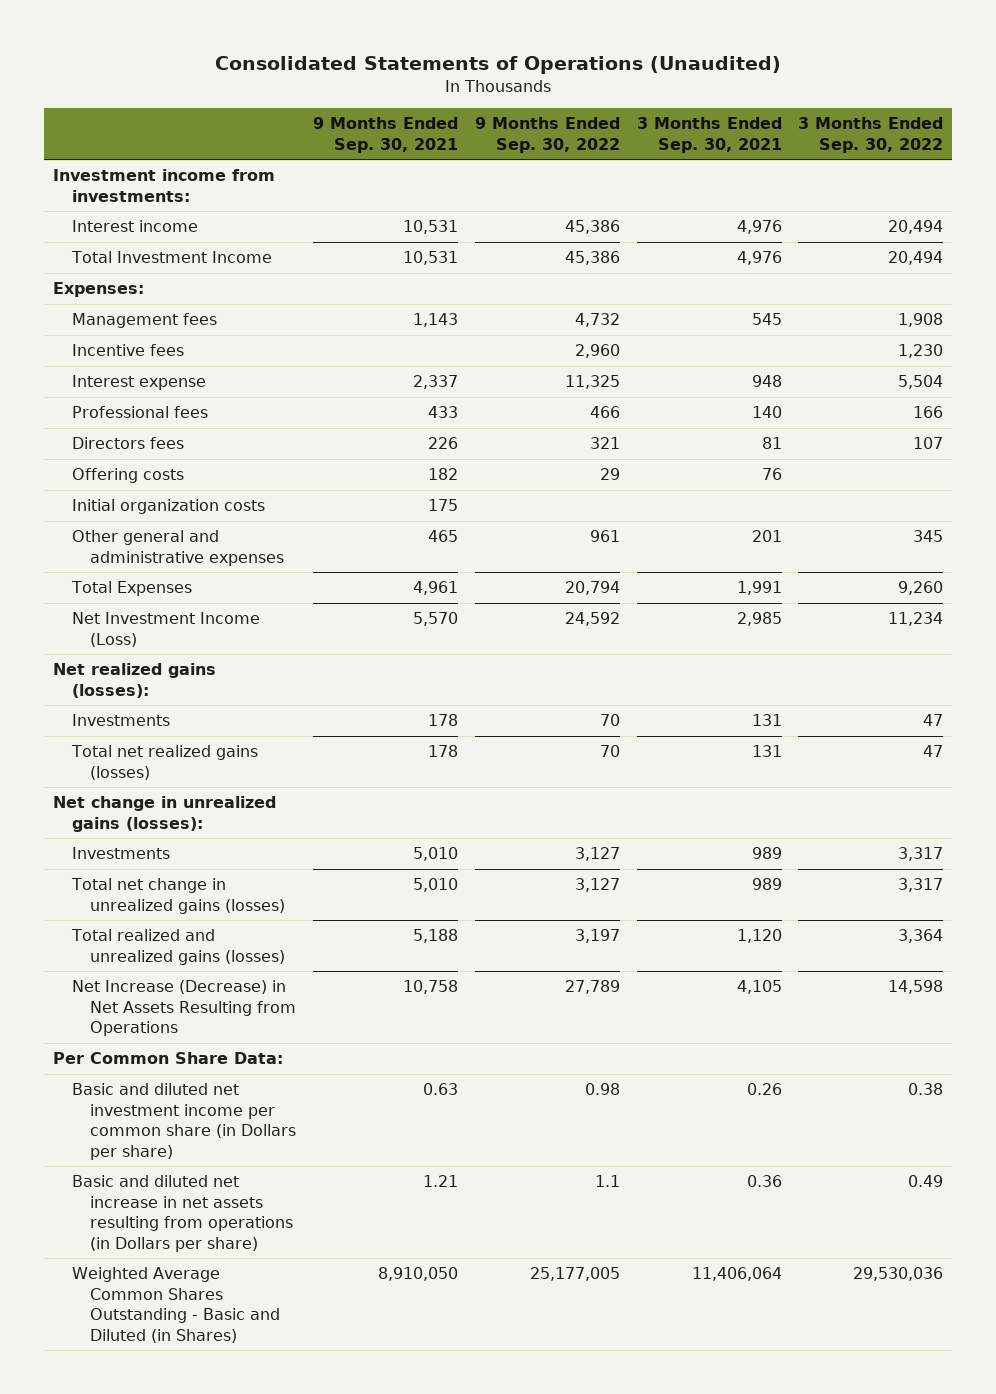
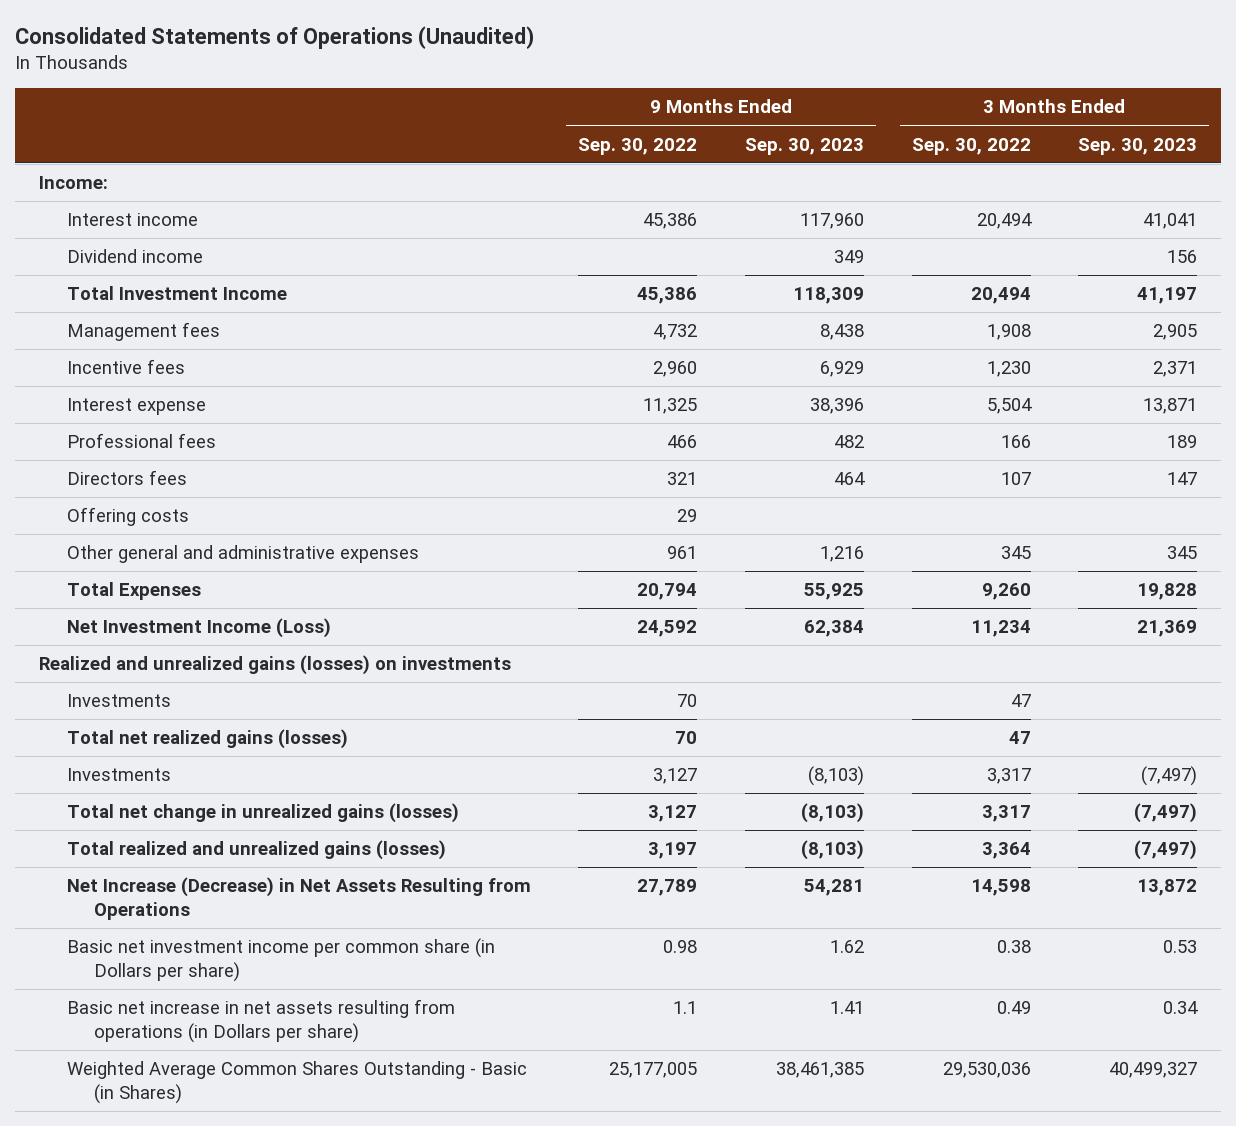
- | 9 Months Ended Sep. 30, 2021 | 9 Months Ended Sep. 30, 2022 | 3 Months Ended Sep. 30, 2021 | 3 Months Ended Sep. 30, 2022
+ | 9 Months Ended Sep. 30, 2022 | 9 Months Ended Sep. 30, 2023 | 3 Months Ended Sep. 30, 2022 | 3 Months Ended Sep. 30, 2023
- Investment income from investments:
+ Income:
+ Dividend income | | 349 | | 156
- Expenses:
- Initial organization costs | 175 | | |
- Net realized gains (losses):
+ Realized and unrealized gains (losses) on investments
- Net change in unrealized gains (losses):
- Per Common Share Data:
- Basic and diluted net investment income per common share (in Dollars per share) | 0.63 | 0.98 | 0.26 | 0.38
- Basic and diluted net increase in net assets resulting from operations (in Dollars per share) | 1.21 | 1.1 | 0.36 | 0.49
- Weighted Average Common Shares Outstanding - Basic and Diluted (in Shares) | 8,910,050 | 25,177,005 | 11,406,064 | 29,530,036
+ Basic net investment income per common share (in Dollars per share) | 0.98 | 1.62 | 0.38 | 0.53
+ Basic net increase in net assets resulting from operations (in Dollars per share) | 1.1 | 1.41 | 0.49 | 0.34
+ Weighted Average Common Shares Outstanding - Basic (in Shares) | 25,177,005 | 38,461,385 | 29,530,036 | 40,499,327

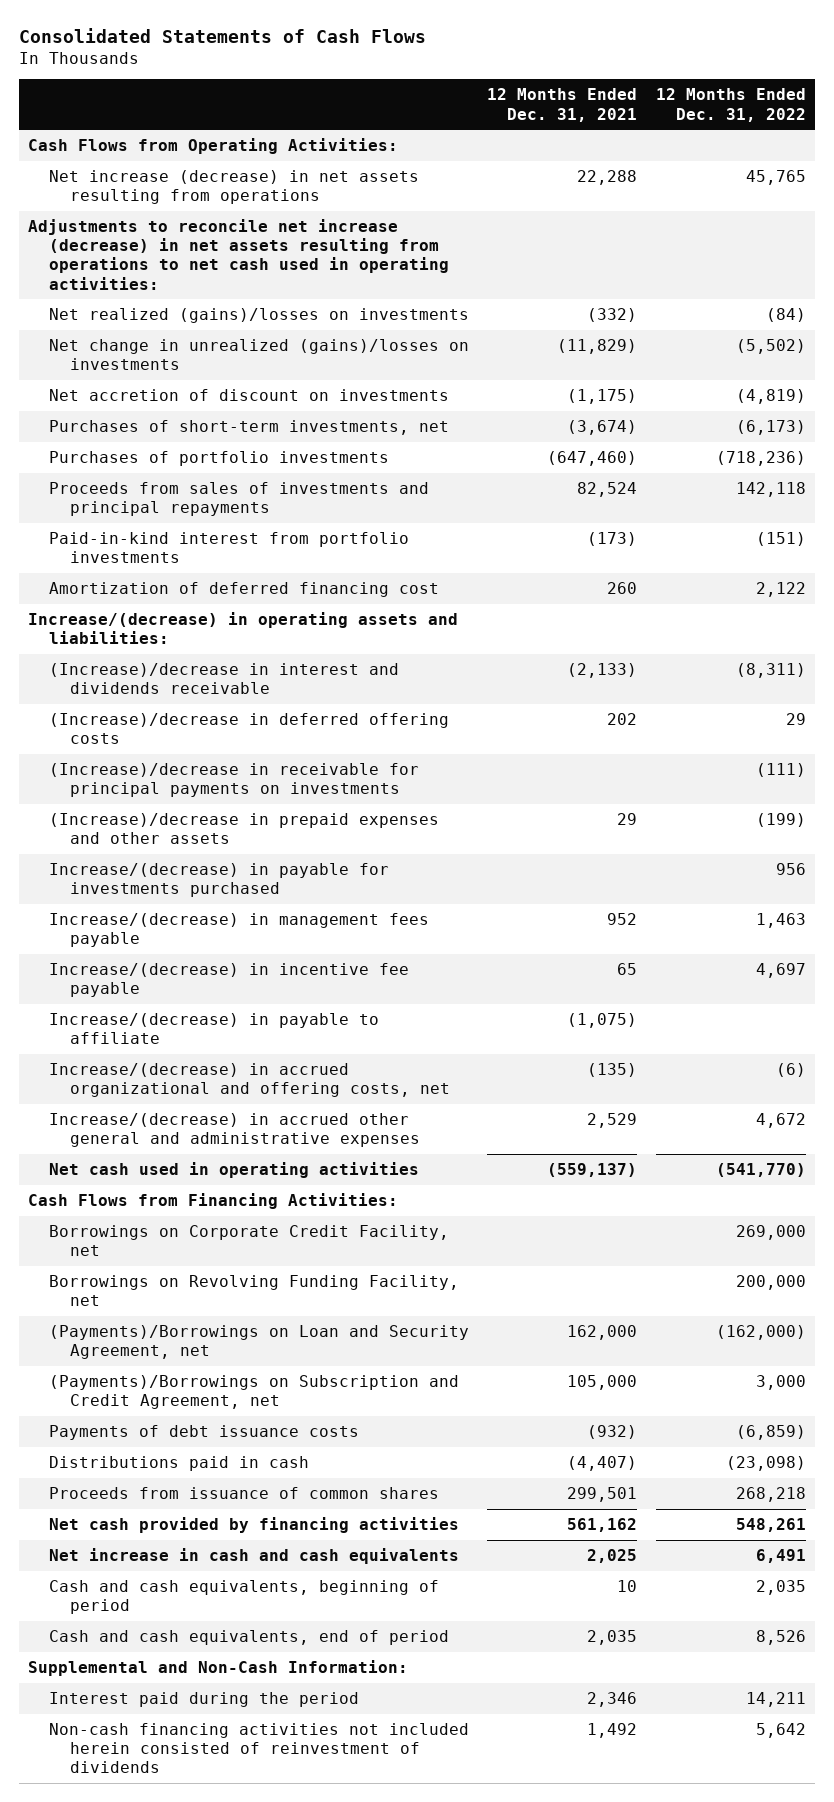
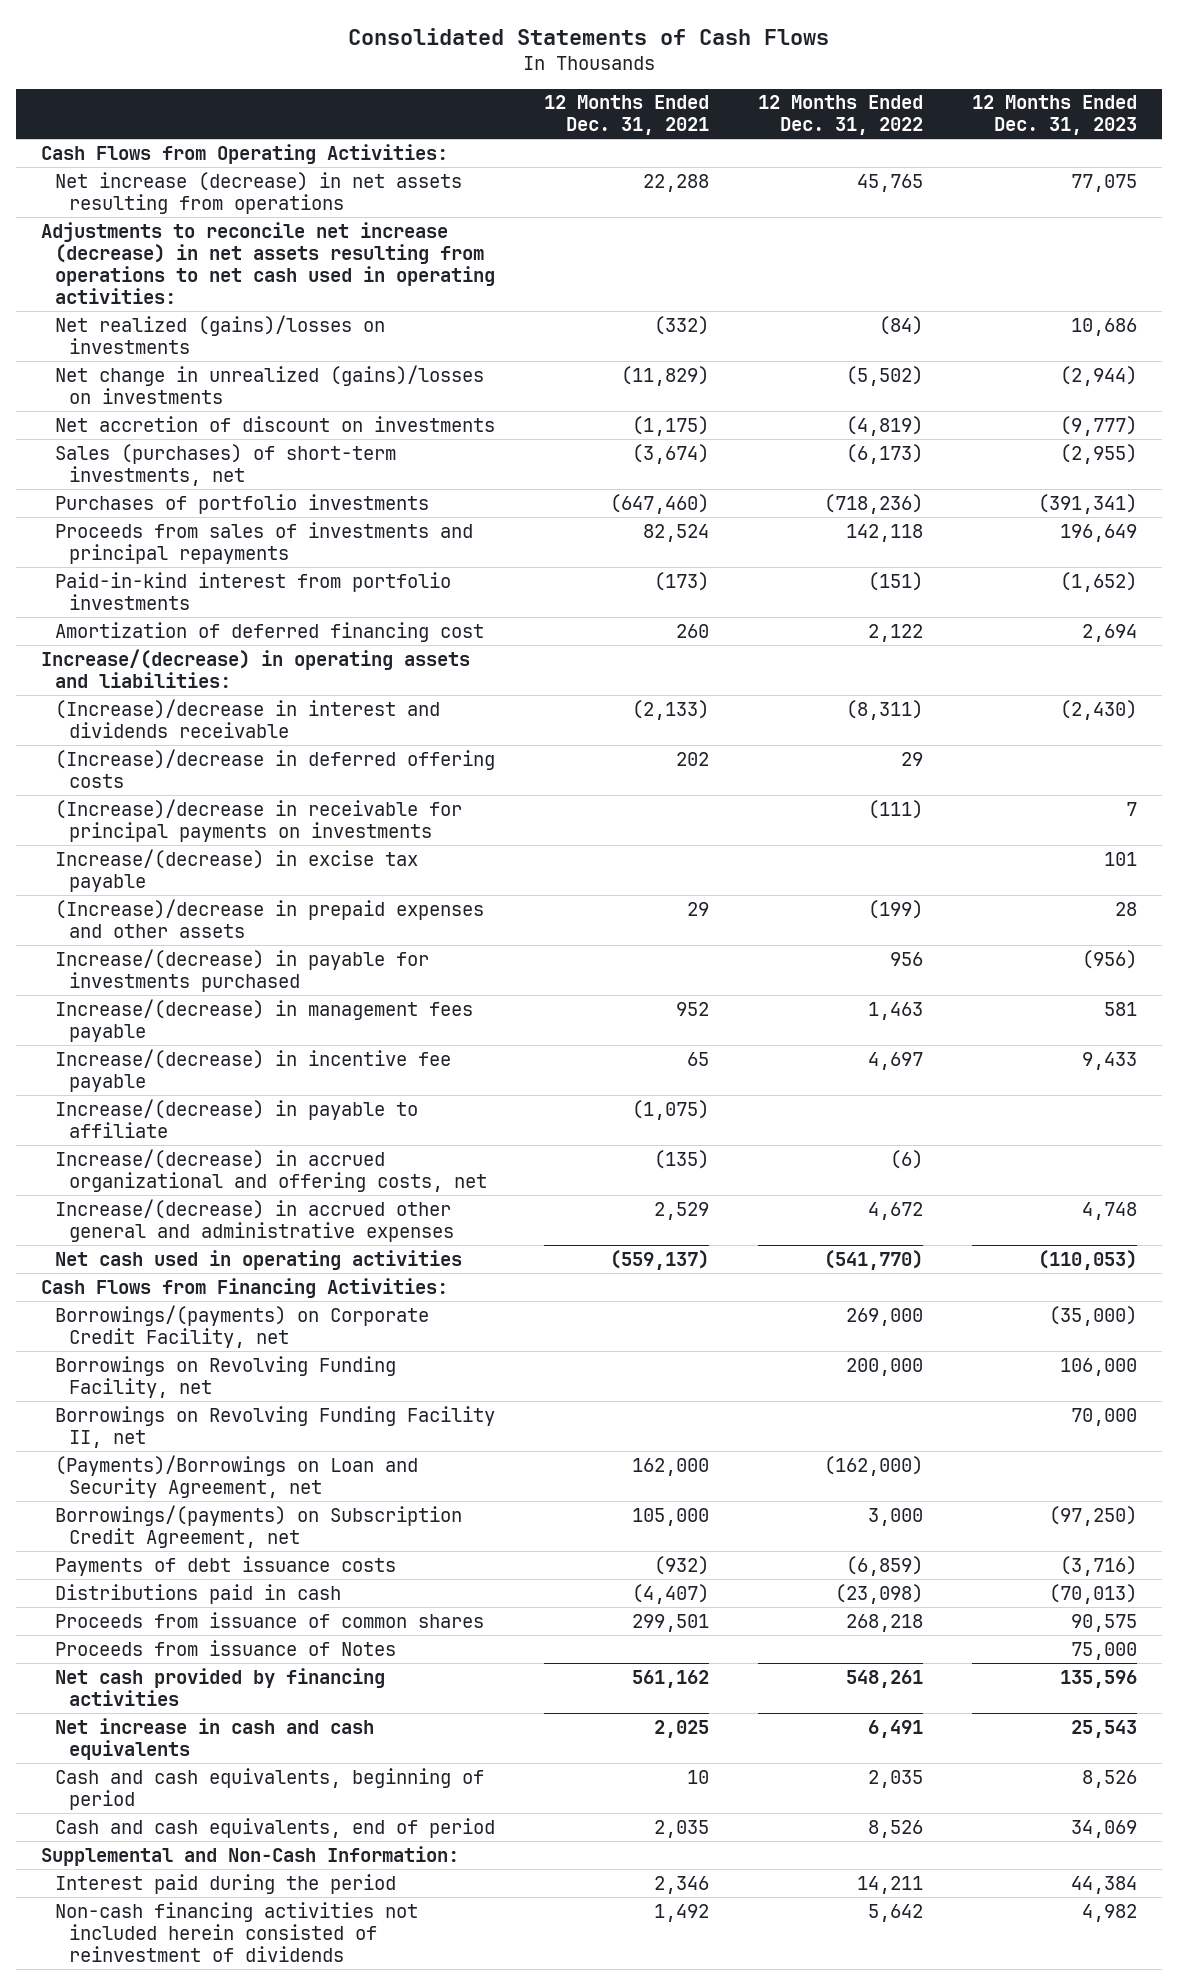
- | 12 Months Ended Dec. 31, 2021 | 12 Months Ended Dec. 31, 2022
+ | 12 Months Ended Dec. 31, 2021 | 12 Months Ended Dec. 31, 2022 | 12 Months Ended Dec. 31, 2023
- Purchases of short-term investments, net | (3,674) | (6,173)
+ Sales (purchases) of short-term investments, net | (3,674) | (6,173) | (2,955)
+ Increase/(decrease) in excise tax payable | | | 101
- Borrowings on Corporate Credit Facility, net | | 269,000
+ Borrowings/(payments) on Corporate Credit Facility, net | | 269,000 | (35,000)
+ Borrowings on Revolving Funding Facility II, net | | | 70,000
- (Payments)/Borrowings on Subscription and Credit Agreement, net | 105,000 | 3,000
+ Borrowings/(payments) on Subscription Credit Agreement, net | 105,000 | 3,000 | (97,250)
+ Proceeds from issuance of Notes | | | 75,000

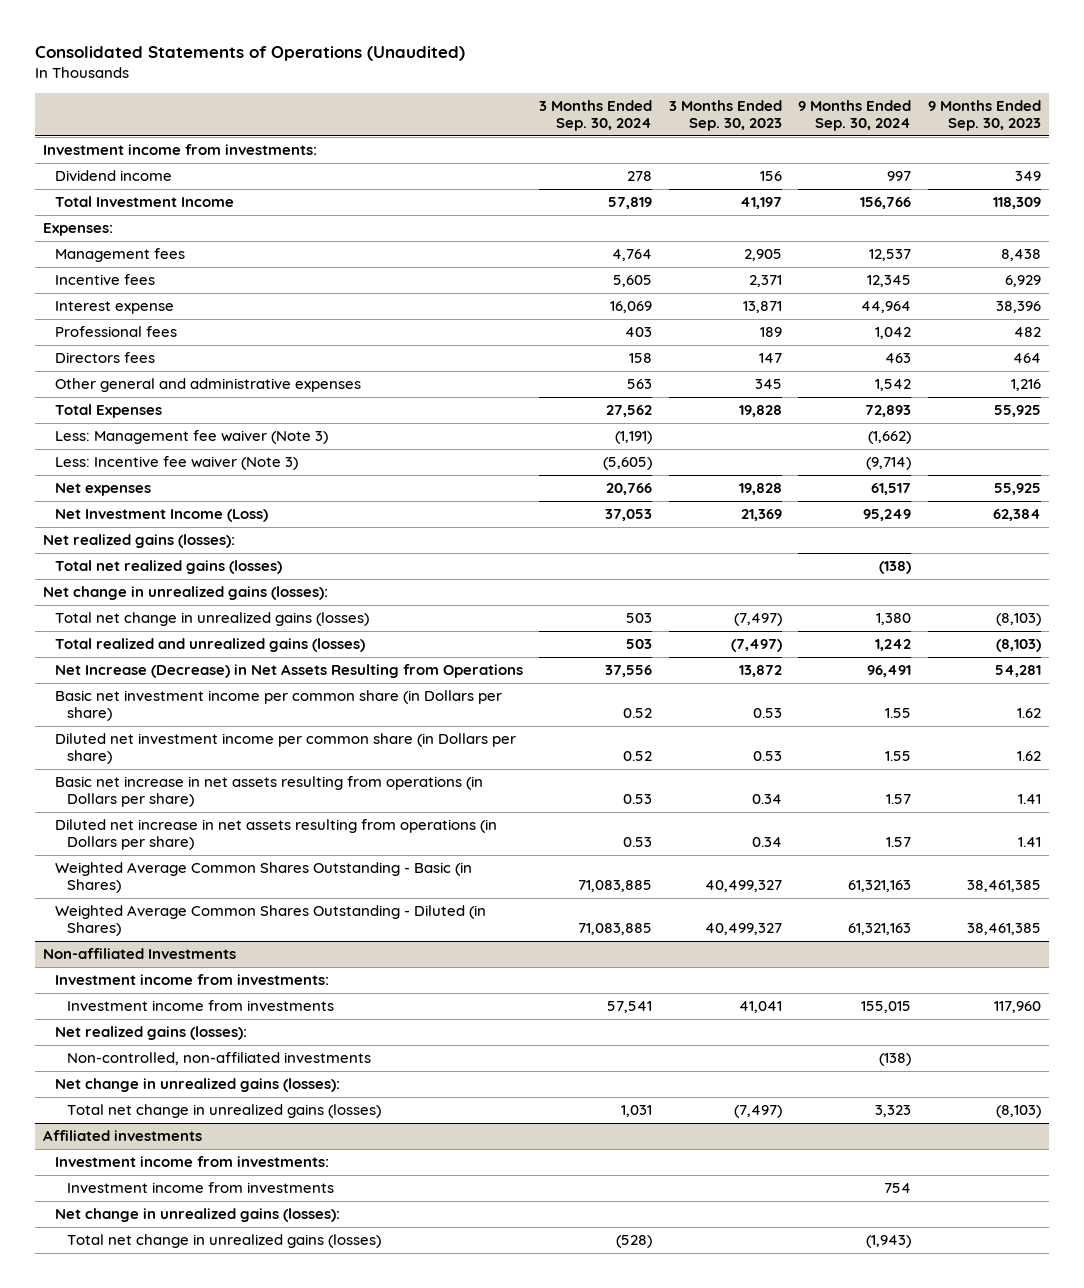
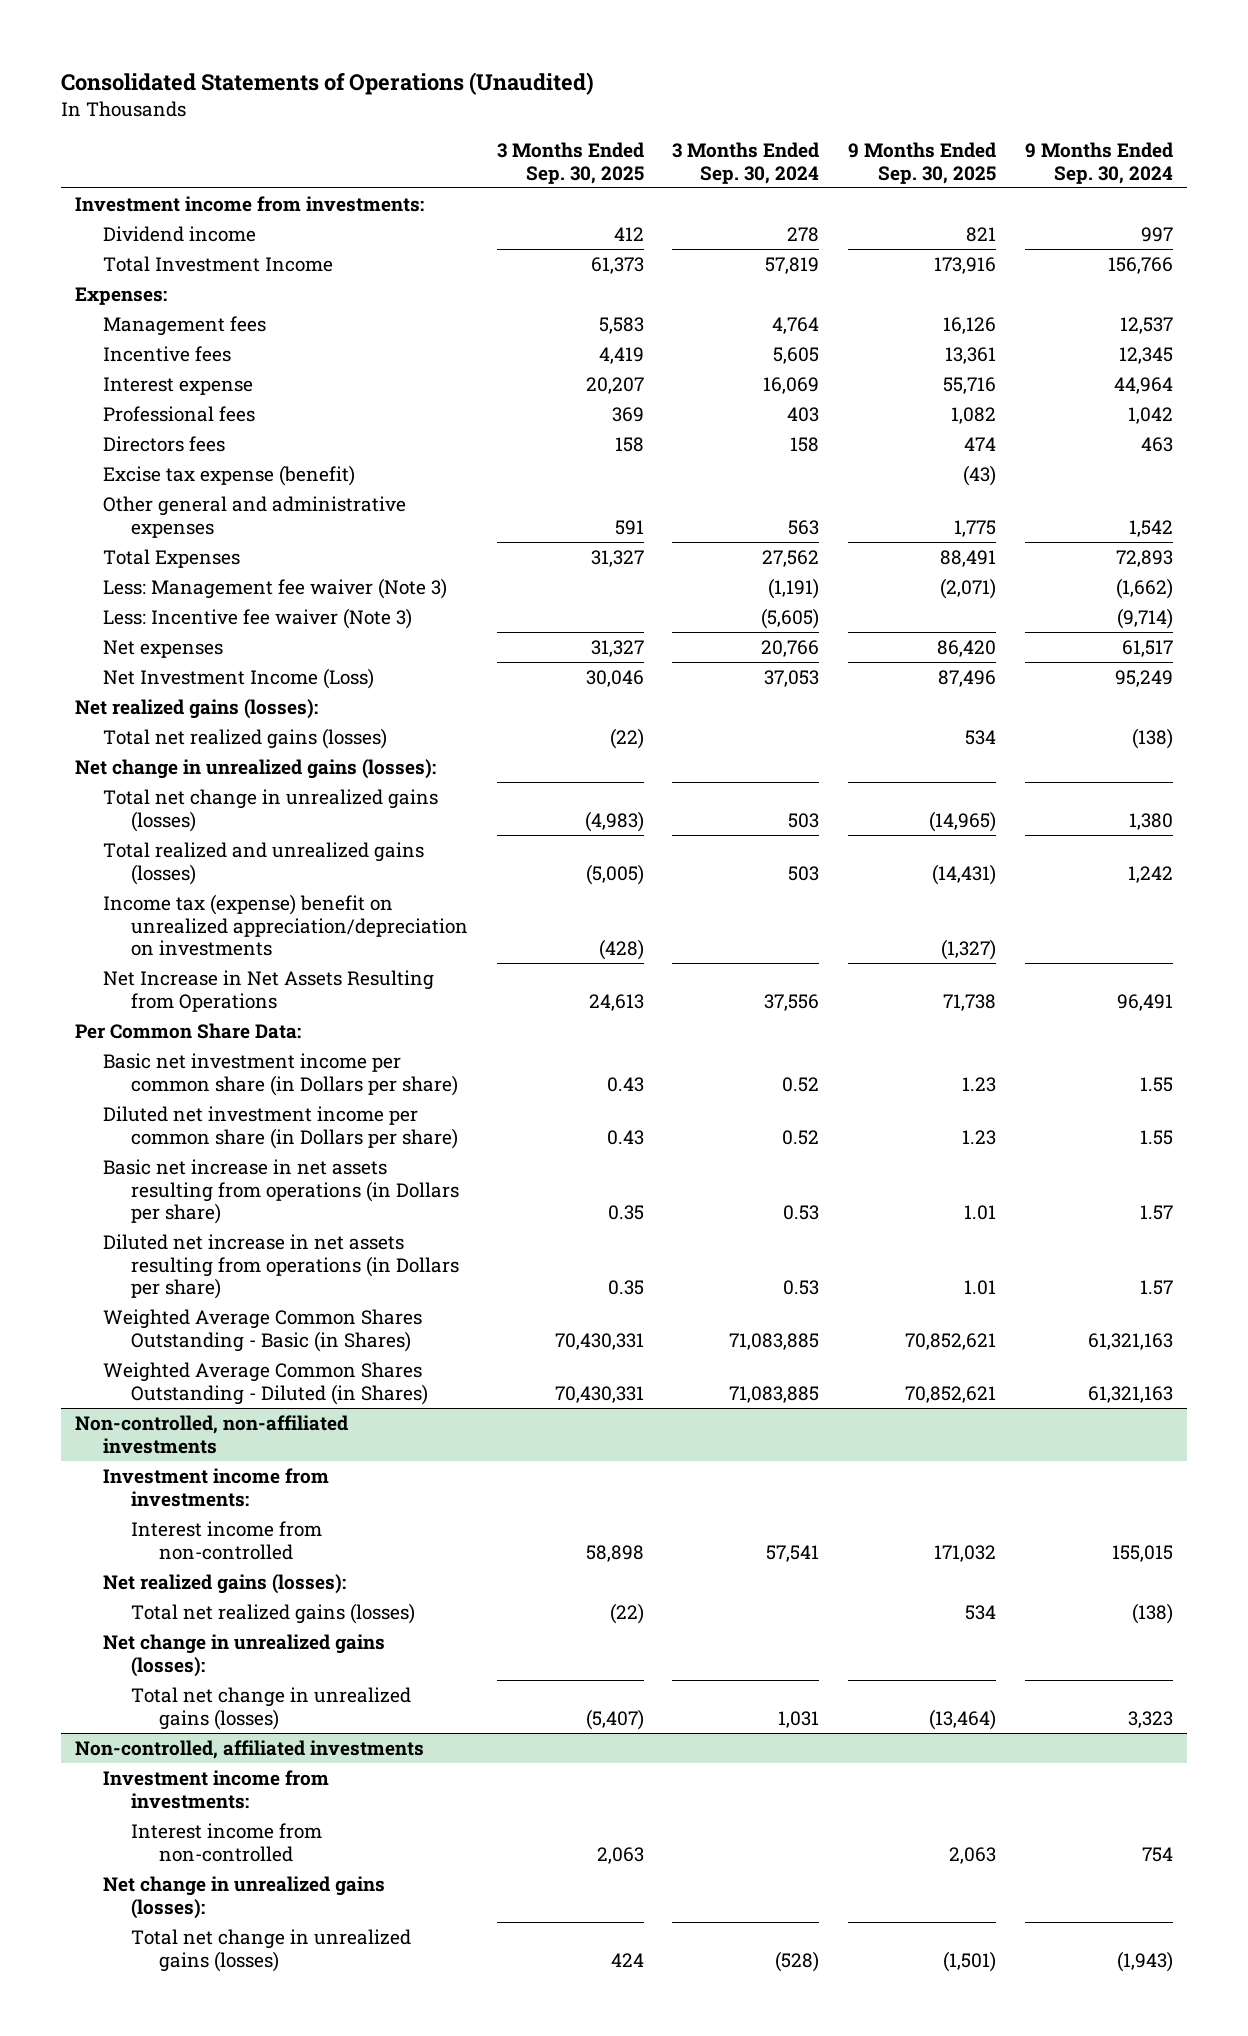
- | 3 Months Ended Sep. 30, 2024 | 3 Months Ended Sep. 30, 2023 | 9 Months Ended Sep. 30, 2024 | 9 Months Ended Sep. 30, 2023
+ | 3 Months Ended Sep. 30, 2025 | 3 Months Ended Sep. 30, 2024 | 9 Months Ended Sep. 30, 2025 | 9 Months Ended Sep. 30, 2024
+ Excise tax expense (benefit) | | | (43) |
- Net Increase (Decrease) in Net Assets Resulting from Operations | 37,556 | 13,872 | 96,491 | 54,281
+ Income tax (expense) benefit on unrealized appreciation/depreciation on investments | (428) | | (1,327) |
+ Net Increase in Net Assets Resulting from Operations | 24,613 | 37,556 | 71,738 | 96,491
+ Per Common Share Data:
- Non-affiliated Investments
+ Non-controlled, non-affiliated investments
- Investment income from investments | 57,541 | 41,041 | 155,015 | 117,960
+ Interest income from non-controlled | 58,898 | 57,541 | 171,032 | 155,015
- Non-controlled, non-affiliated investments | | | (138) |
+ Total net realized gains (losses) | (22) | | 534 | (138)
- Affiliated investments
+ Non-controlled, affiliated investments
- Investment income from investments | | | 754 |
+ Interest income from non-controlled | 2,063 | | 2,063 | 754

